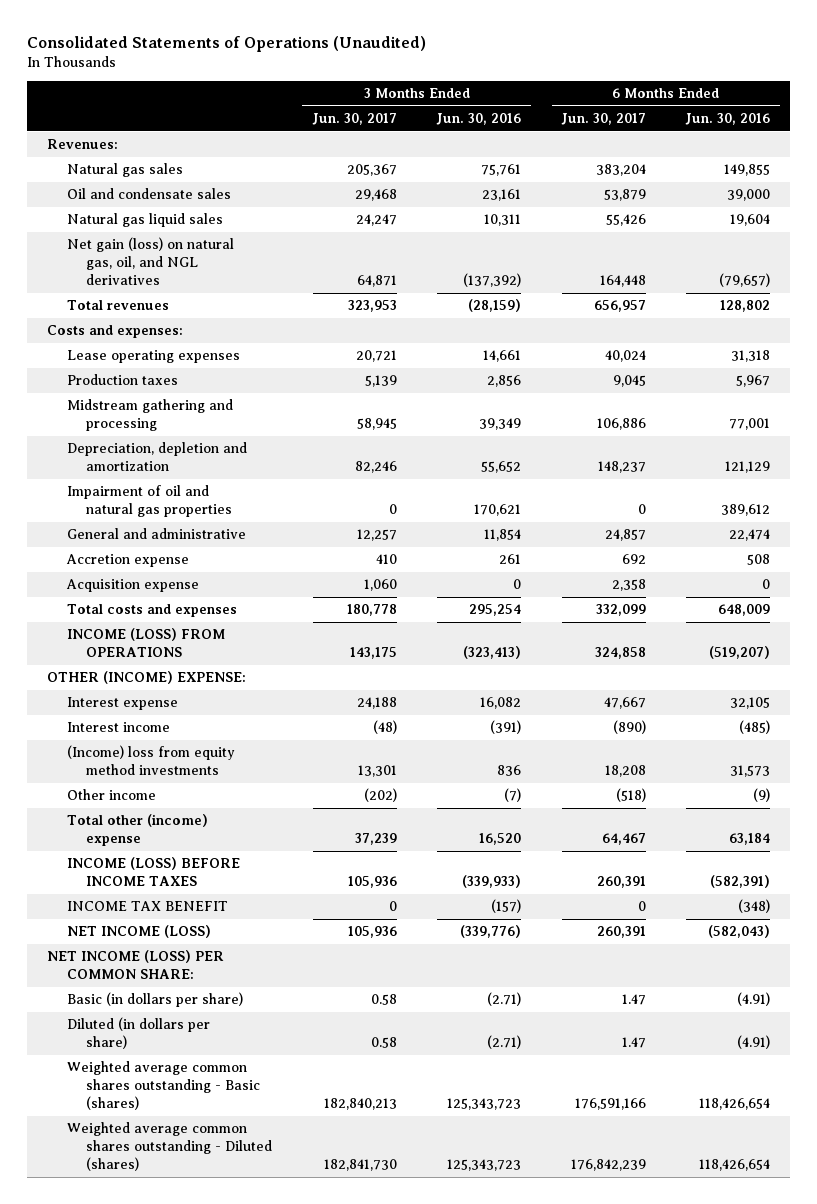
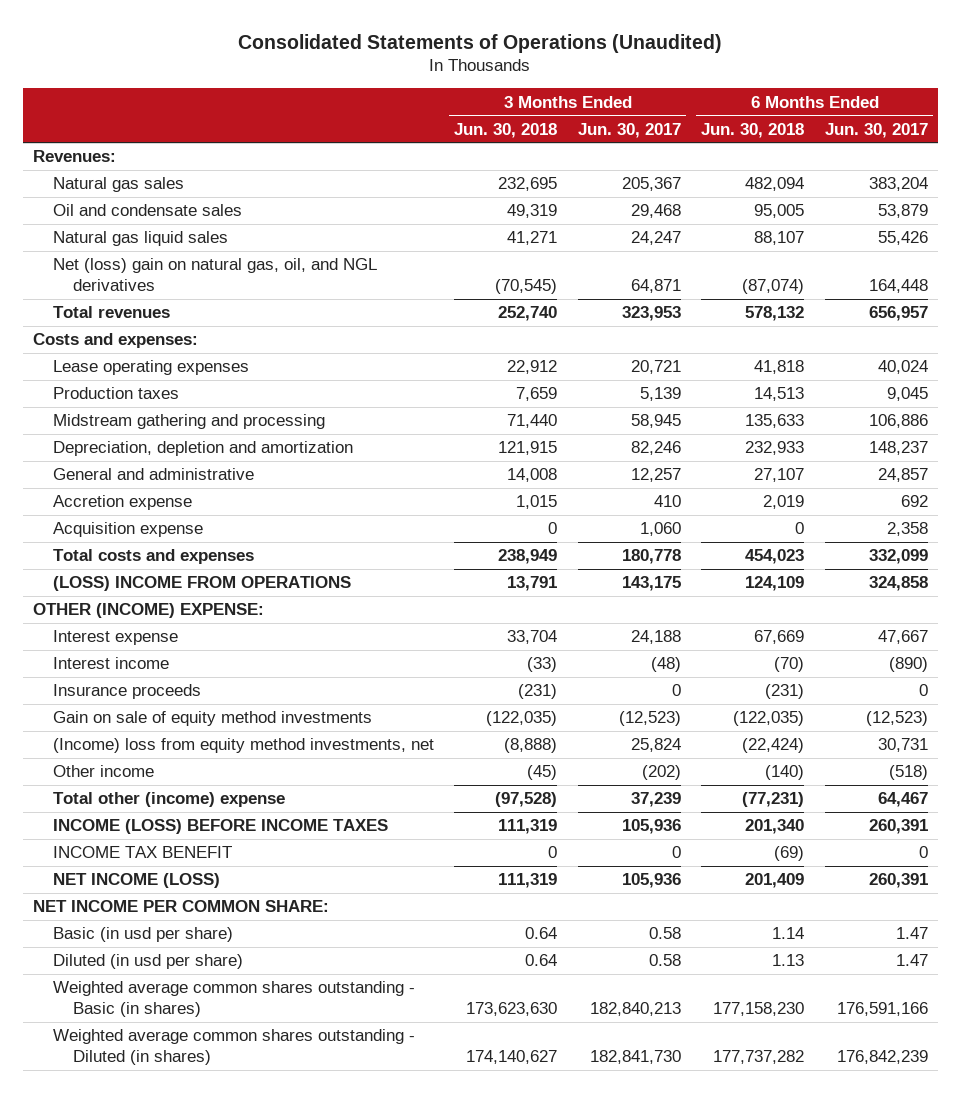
- | 3 Months Ended Jun. 30, 2017 | 3 Months Ended Jun. 30, 2016 | 6 Months Ended Jun. 30, 2017 | 6 Months Ended Jun. 30, 2016
+ | 3 Months Ended Jun. 30, 2018 | 3 Months Ended Jun. 30, 2017 | 6 Months Ended Jun. 30, 2018 | 6 Months Ended Jun. 30, 2017
- Net gain (loss) on natural gas, oil, and NGL derivatives | 64,871 | (137,392) | 164,448 | (79,657)
+ Net (loss) gain on natural gas, oil, and NGL derivatives | (70,545) | 64,871 | (87,074) | 164,448
- Impairment of oil and natural gas properties | 0 | 170,621 | 0 | 389,612
- INCOME (LOSS) FROM OPERATIONS | 143,175 | (323,413) | 324,858 | (519,207)
+ (LOSS) INCOME FROM OPERATIONS | 13,791 | 143,175 | 124,109 | 324,858
- (Income) loss from equity method investments | 13,301 | 836 | 18,208 | 31,573
+ Insurance proceeds | (231) | 0 | (231) | 0
+ Gain on sale of equity method investments | (122,035) | (12,523) | (122,035) | (12,523)
+ (Income) loss from equity method investments, net | (8,888) | 25,824 | (22,424) | 30,731
- NET INCOME (LOSS) PER COMMON SHARE:
- Basic (in dollars per share) | 0.58 | (2.71) | 1.47 | (4.91)
- Diluted (in dollars per share) | 0.58 | (2.71) | 1.47 | (4.91)
- Weighted average common shares outstanding - Basic (shares) | 182,840,213 | 125,343,723 | 176,591,166 | 118,426,654
- Weighted average common shares outstanding - Diluted (shares) | 182,841,730 | 125,343,723 | 176,842,239 | 118,426,654
+ NET INCOME PER COMMON SHARE:
+ Basic (in usd per share) | 0.64 | 0.58 | 1.14 | 1.47
+ Diluted (in usd per share) | 0.64 | 0.58 | 1.13 | 1.47
+ Weighted average common shares outstanding - Basic (in shares) | 173,623,630 | 182,840,213 | 177,158,230 | 176,591,166
+ Weighted average common shares outstanding - Diluted (in shares) | 174,140,627 | 182,841,730 | 177,737,282 | 176,842,239

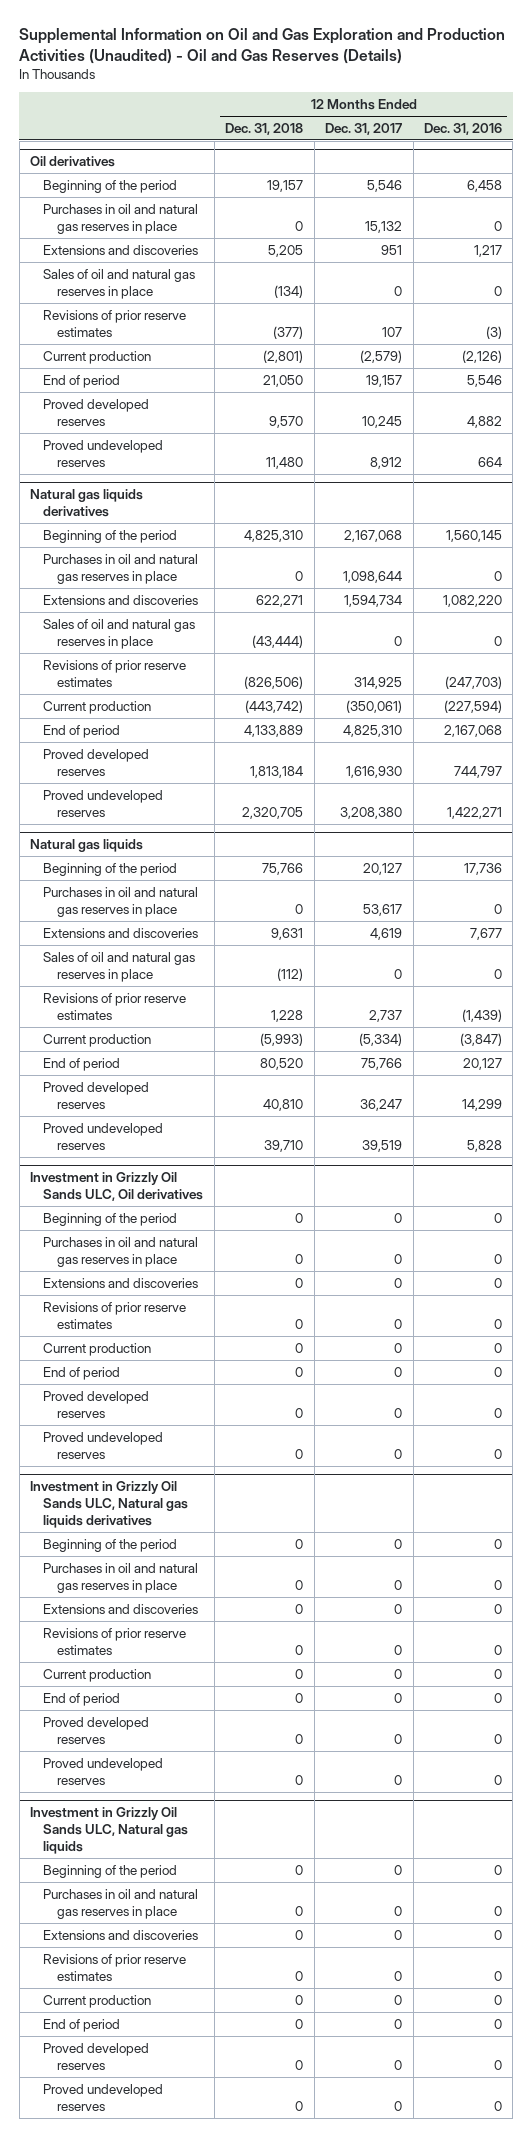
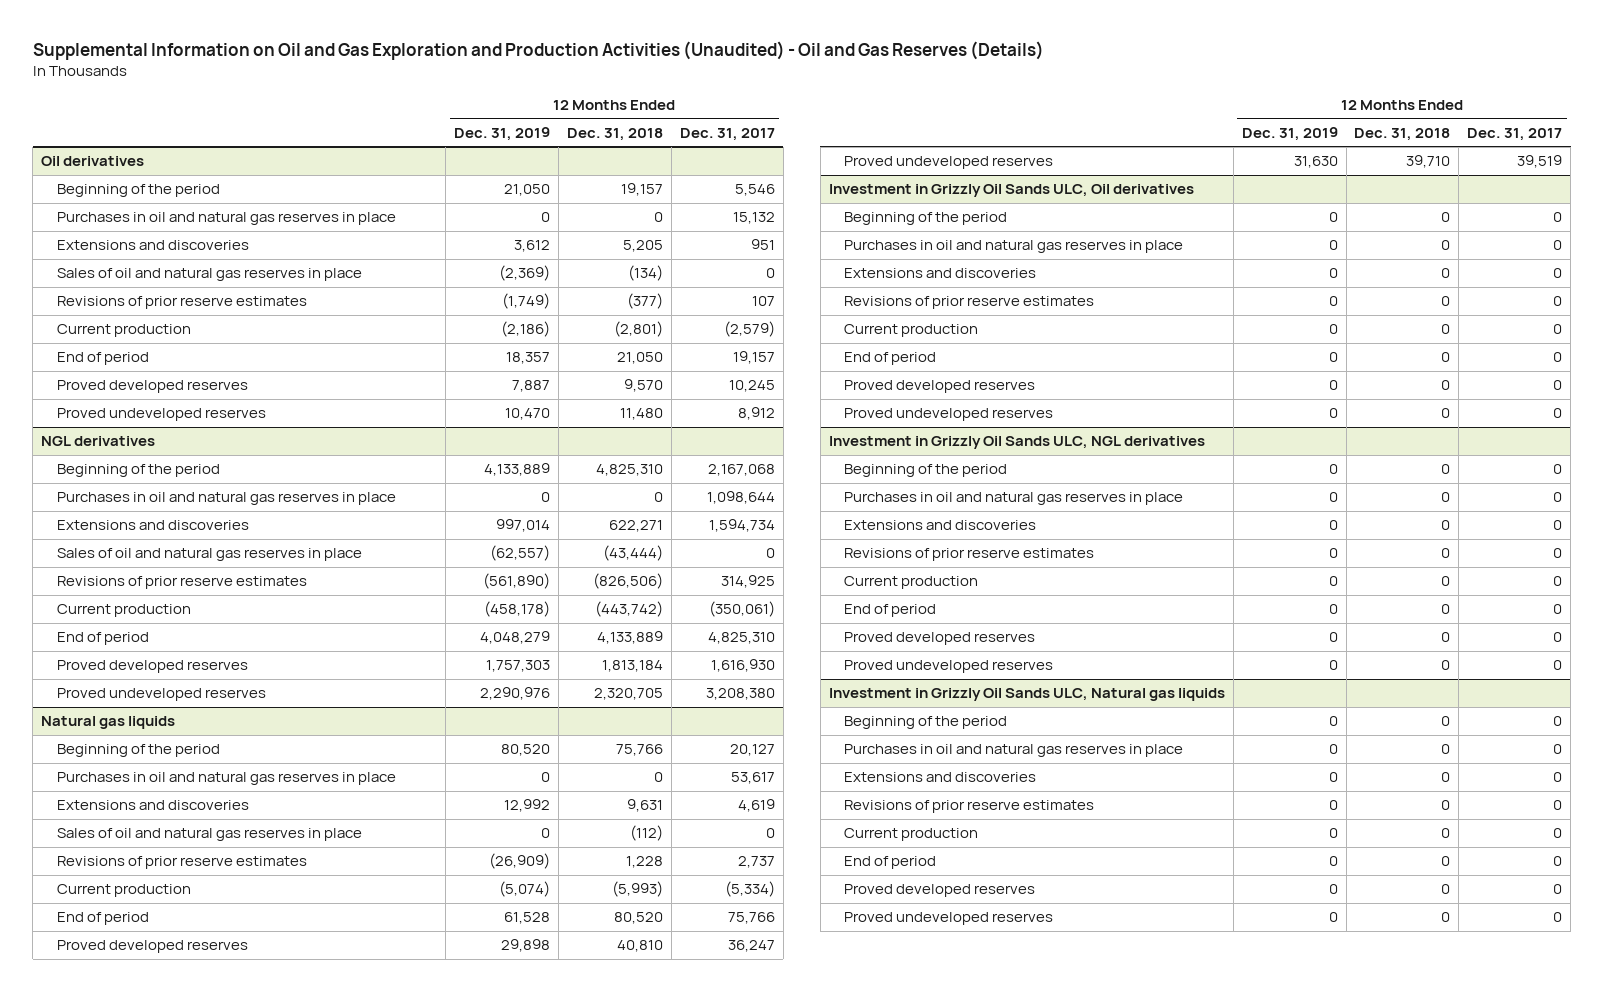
- | 12 Months Ended Dec. 31, 2018 | 12 Months Ended Dec. 31, 2017 | 12 Months Ended Dec. 31, 2016
+ | 12 Months Ended Dec. 31, 2019 | 12 Months Ended Dec. 31, 2018 | 12 Months Ended Dec. 31, 2017
- Natural gas liquids derivatives
+ NGL derivatives
- Investment in Grizzly Oil Sands ULC, Natural gas liquids derivatives
+ Investment in Grizzly Oil Sands ULC, NGL derivatives

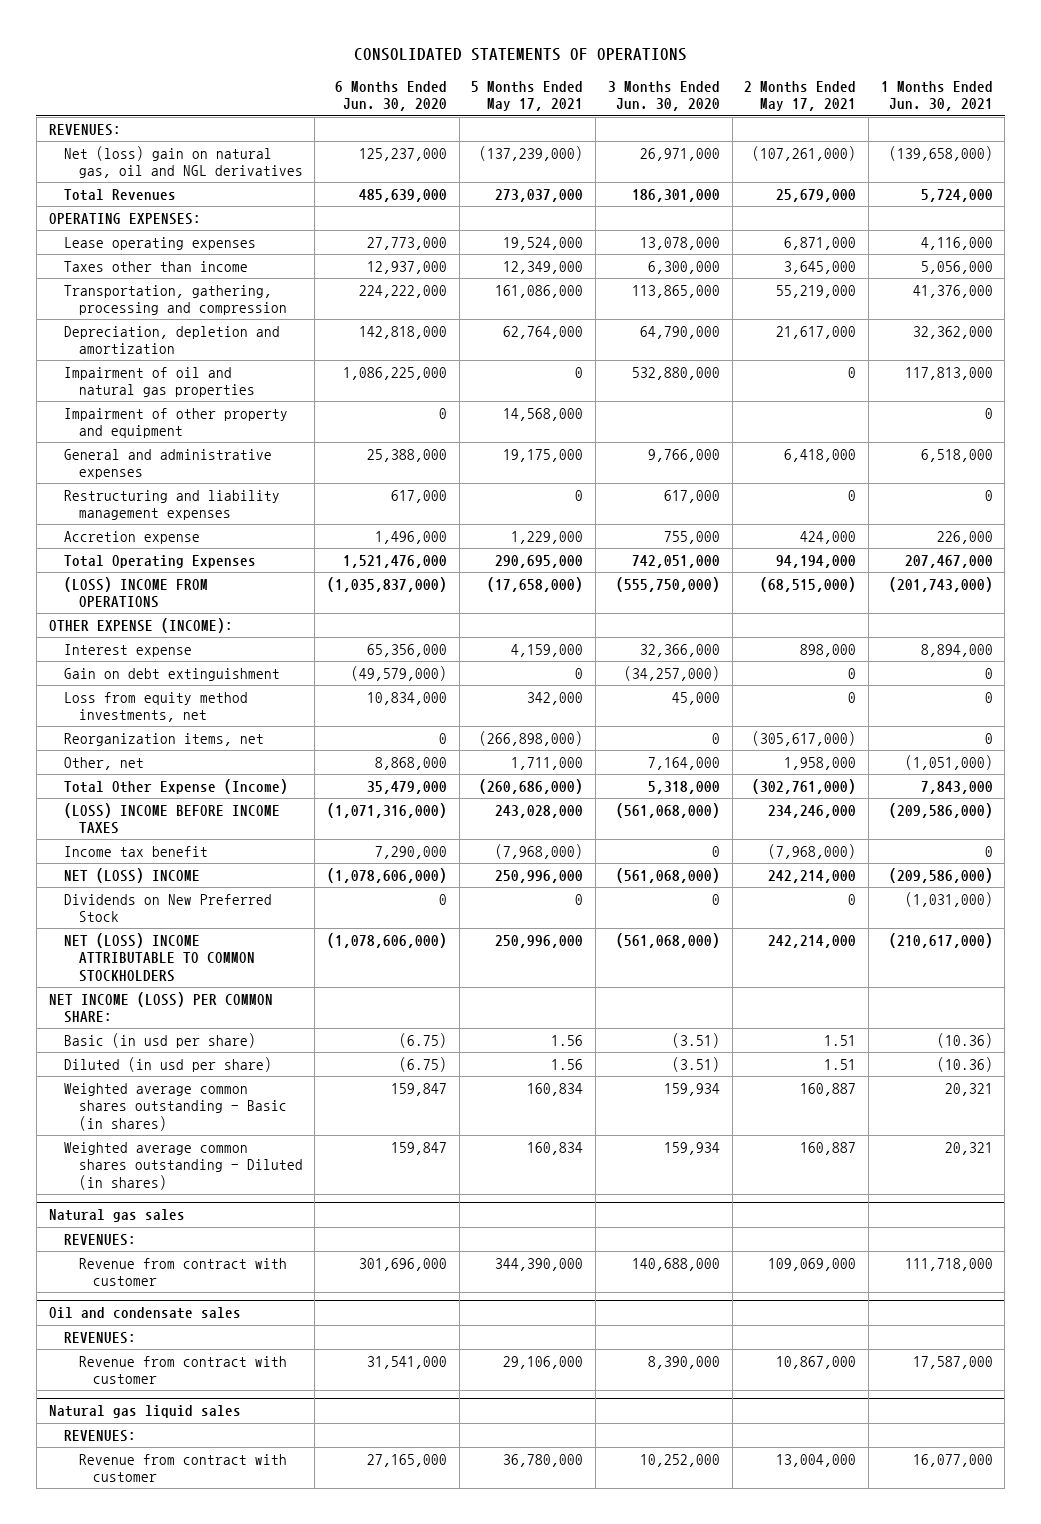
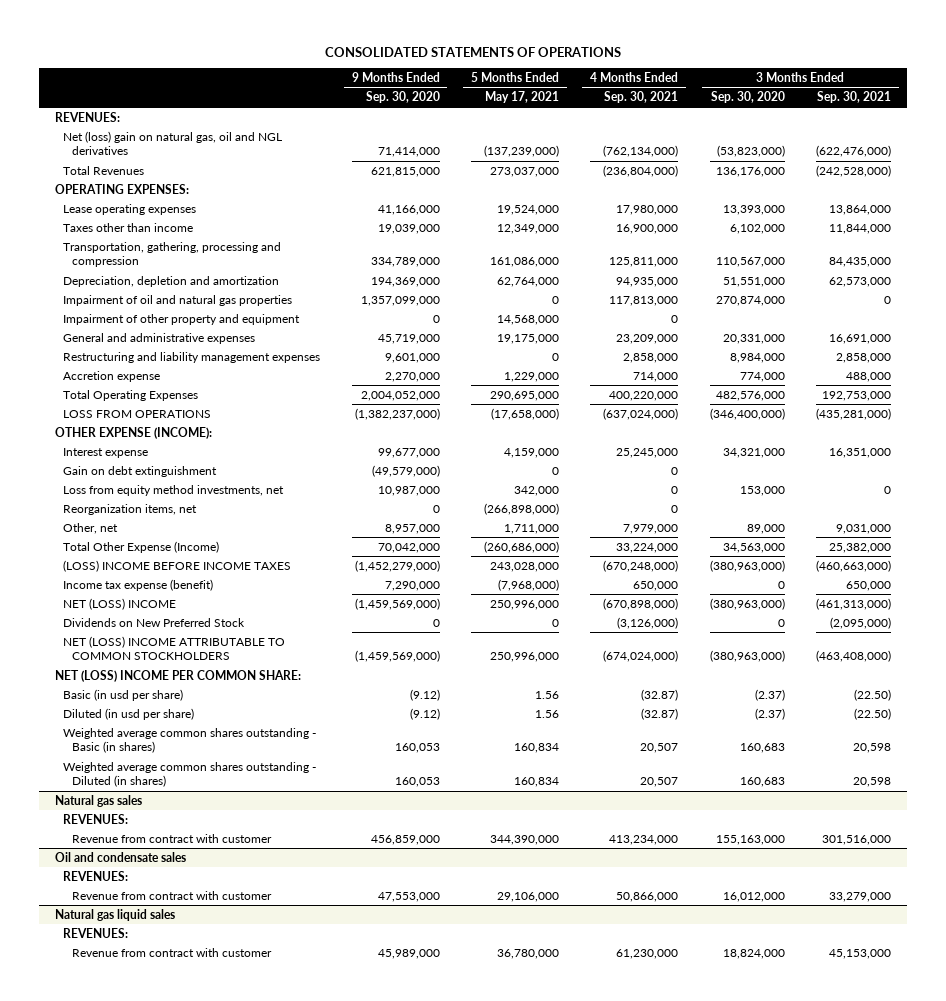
- | 6 Months Ended Jun. 30, 2020 | 5 Months Ended May 17, 2021 | 3 Months Ended Jun. 30, 2020 | 2 Months Ended May 17, 2021 | 1 Months Ended Jun. 30, 2021
+ | 9 Months Ended Sep. 30, 2020 | 5 Months Ended May 17, 2021 | 4 Months Ended Sep. 30, 2021 | 3 Months Ended Sep. 30, 2020 | 3 Months Ended Sep. 30, 2021
- (LOSS) INCOME FROM OPERATIONS | (1,035,837,000) | (17,658,000) | (555,750,000) | (68,515,000) | (201,743,000)
+ LOSS FROM OPERATIONS | (1,382,237,000) | (17,658,000) | (637,024,000) | (346,400,000) | (435,281,000)
- Income tax benefit | 7,290,000 | (7,968,000) | 0 | (7,968,000) | 0
+ Income tax expense (benefit) | 7,290,000 | (7,968,000) | 650,000 | 0 | 650,000
- NET INCOME (LOSS) PER COMMON SHARE:
+ NET (LOSS) INCOME PER COMMON SHARE:

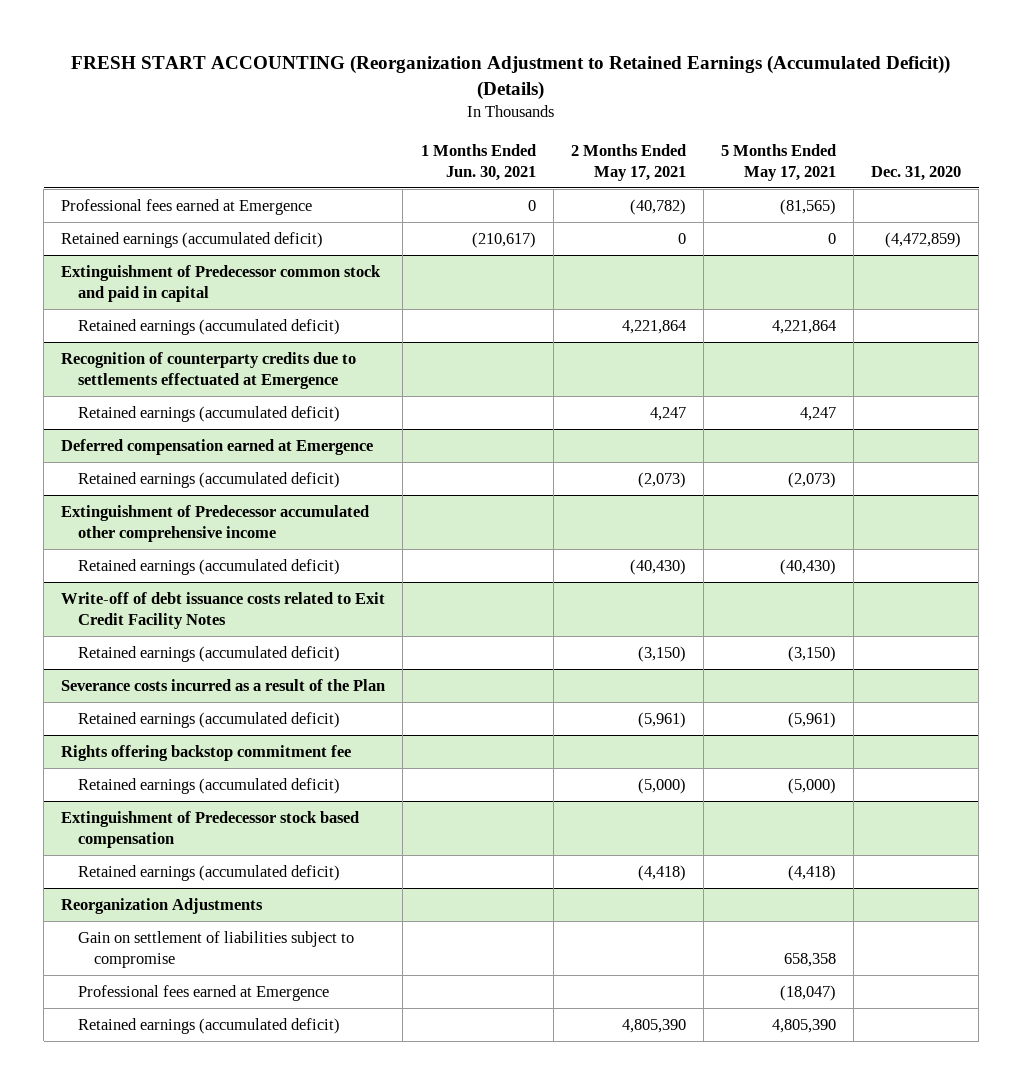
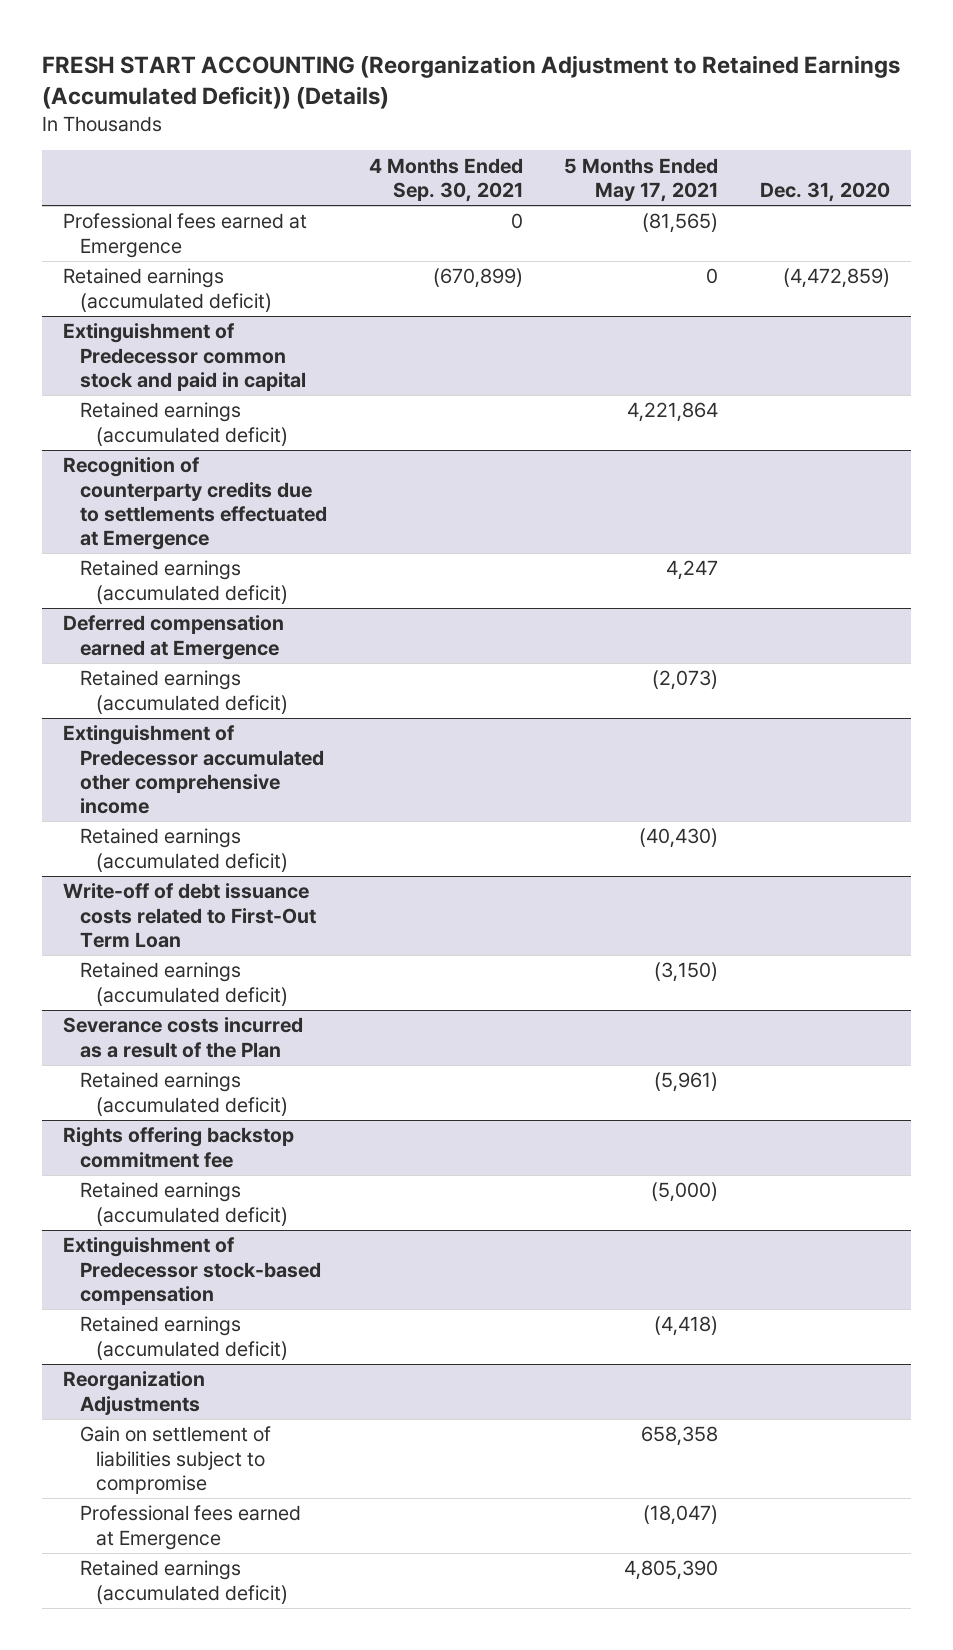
- | 1 Months Ended Jun. 30, 2021 | 2 Months Ended May 17, 2021 | 5 Months Ended May 17, 2021 | Dec. 31, 2020
+ | 4 Months Ended Sep. 30, 2021 | 5 Months Ended May 17, 2021 | Dec. 31, 2020
- Write-off of debt issuance costs related to Exit Credit Facility Notes
+ Write-off of debt issuance costs related to First-Out Term Loan
- Extinguishment of Predecessor stock based compensation
+ Extinguishment of Predecessor stock-based compensation

